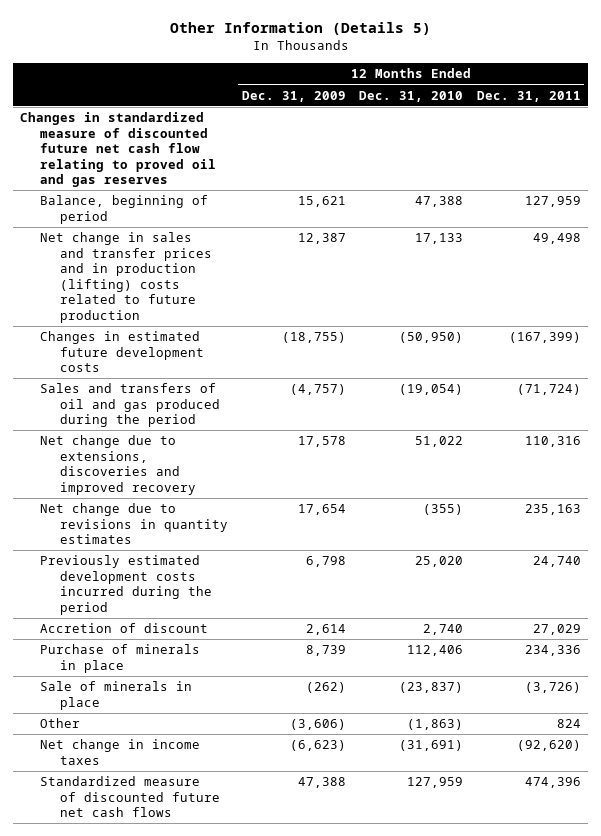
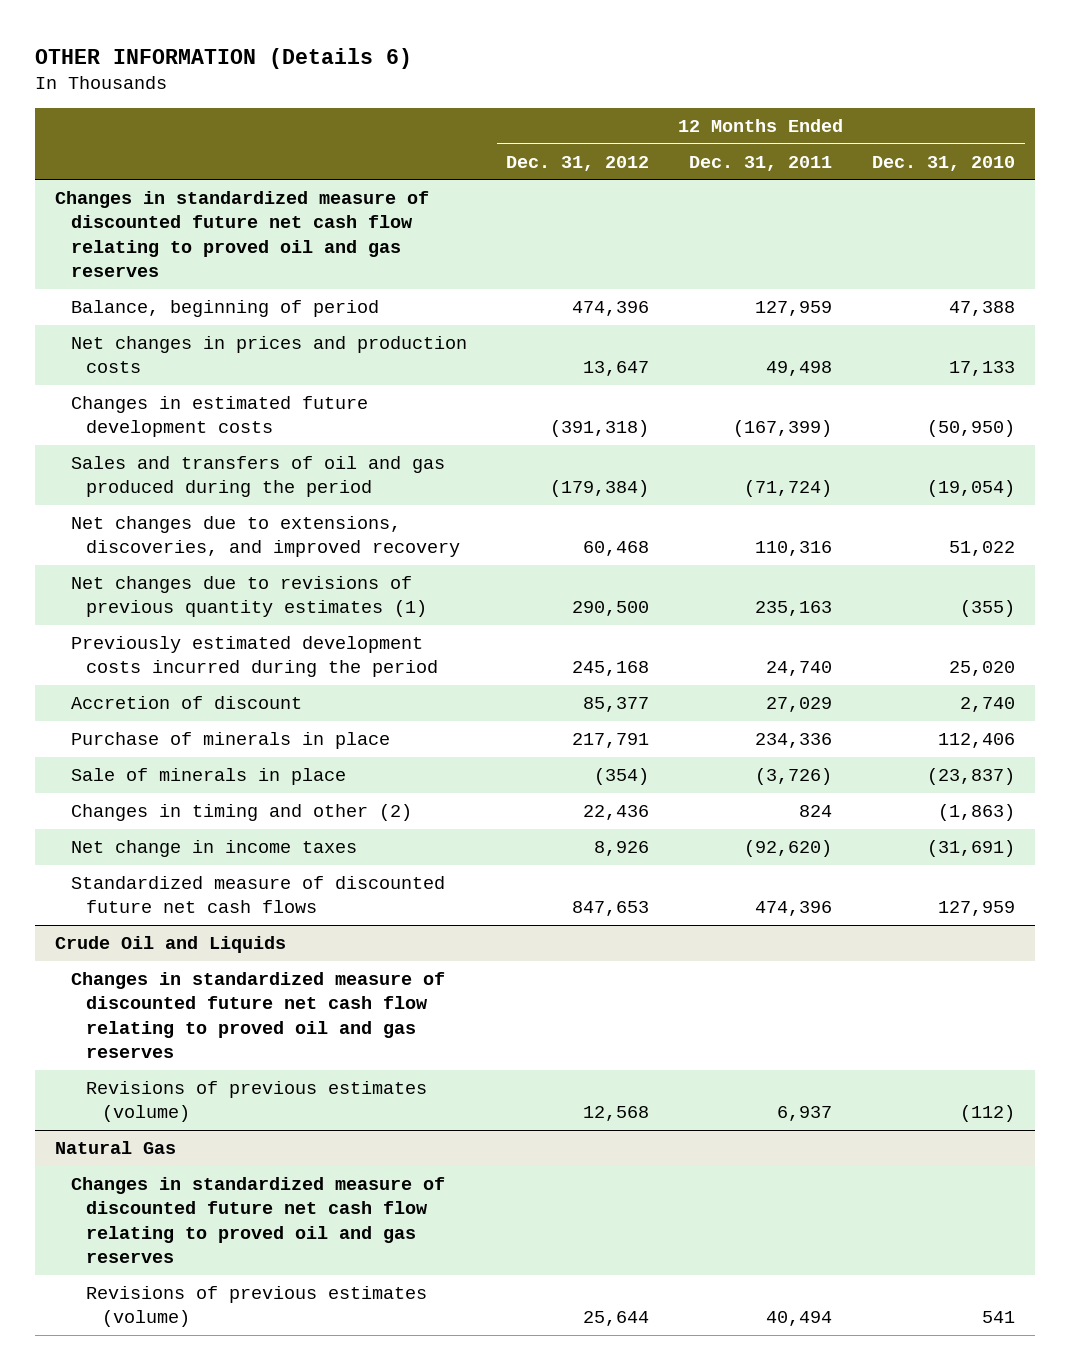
- Other Information (Details 5)
+ OTHER INFORMATION (Details 6)
- | 12 Months Ended Dec. 31, 2009 | 12 Months Ended Dec. 31, 2010 | 12 Months Ended Dec. 31, 2011
+ | 12 Months Ended Dec. 31, 2012 | 12 Months Ended Dec. 31, 2011 | 12 Months Ended Dec. 31, 2010
- Net change in sales and transfer prices and in production (lifting) costs related to future production | 12,387 | 17,133 | 49,498
+ Net changes in prices and production costs | 13,647 | 49,498 | 17,133
- Net change due to extensions, discoveries and improved recovery | 17,578 | 51,022 | 110,316
- Net change due to revisions in quantity estimates | 17,654 | (355) | 235,163
+ Net changes due to extensions, discoveries, and improved recovery | 60,468 | 110,316 | 51,022
+ Net changes due to revisions of previous quantity estimates (1) | 290,500 | 235,163 | (355)
- Other | (3,606) | (1,863) | 824
+ Changes in timing and other (2) | 22,436 | 824 | (1,863)
+ Crude Oil and Liquids
+ Changes in standardized measure of discounted future net cash flow relating to proved oil and gas reserves
+ Revisions of previous estimates (volume) | 12,568 | 6,937 | (112)
+ Natural Gas
+ Changes in standardized measure of discounted future net cash flow relating to proved oil and gas reserves
+ Revisions of previous estimates (volume) | 25,644 | 40,494 | 541

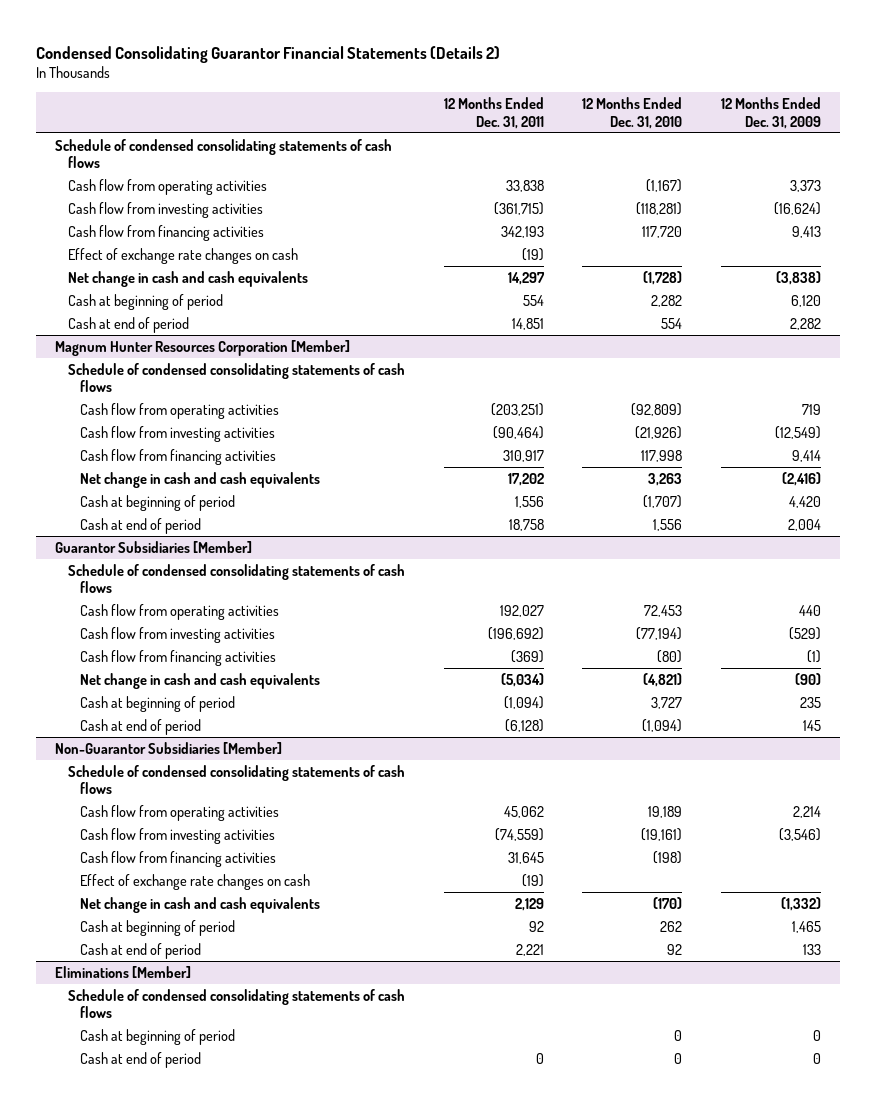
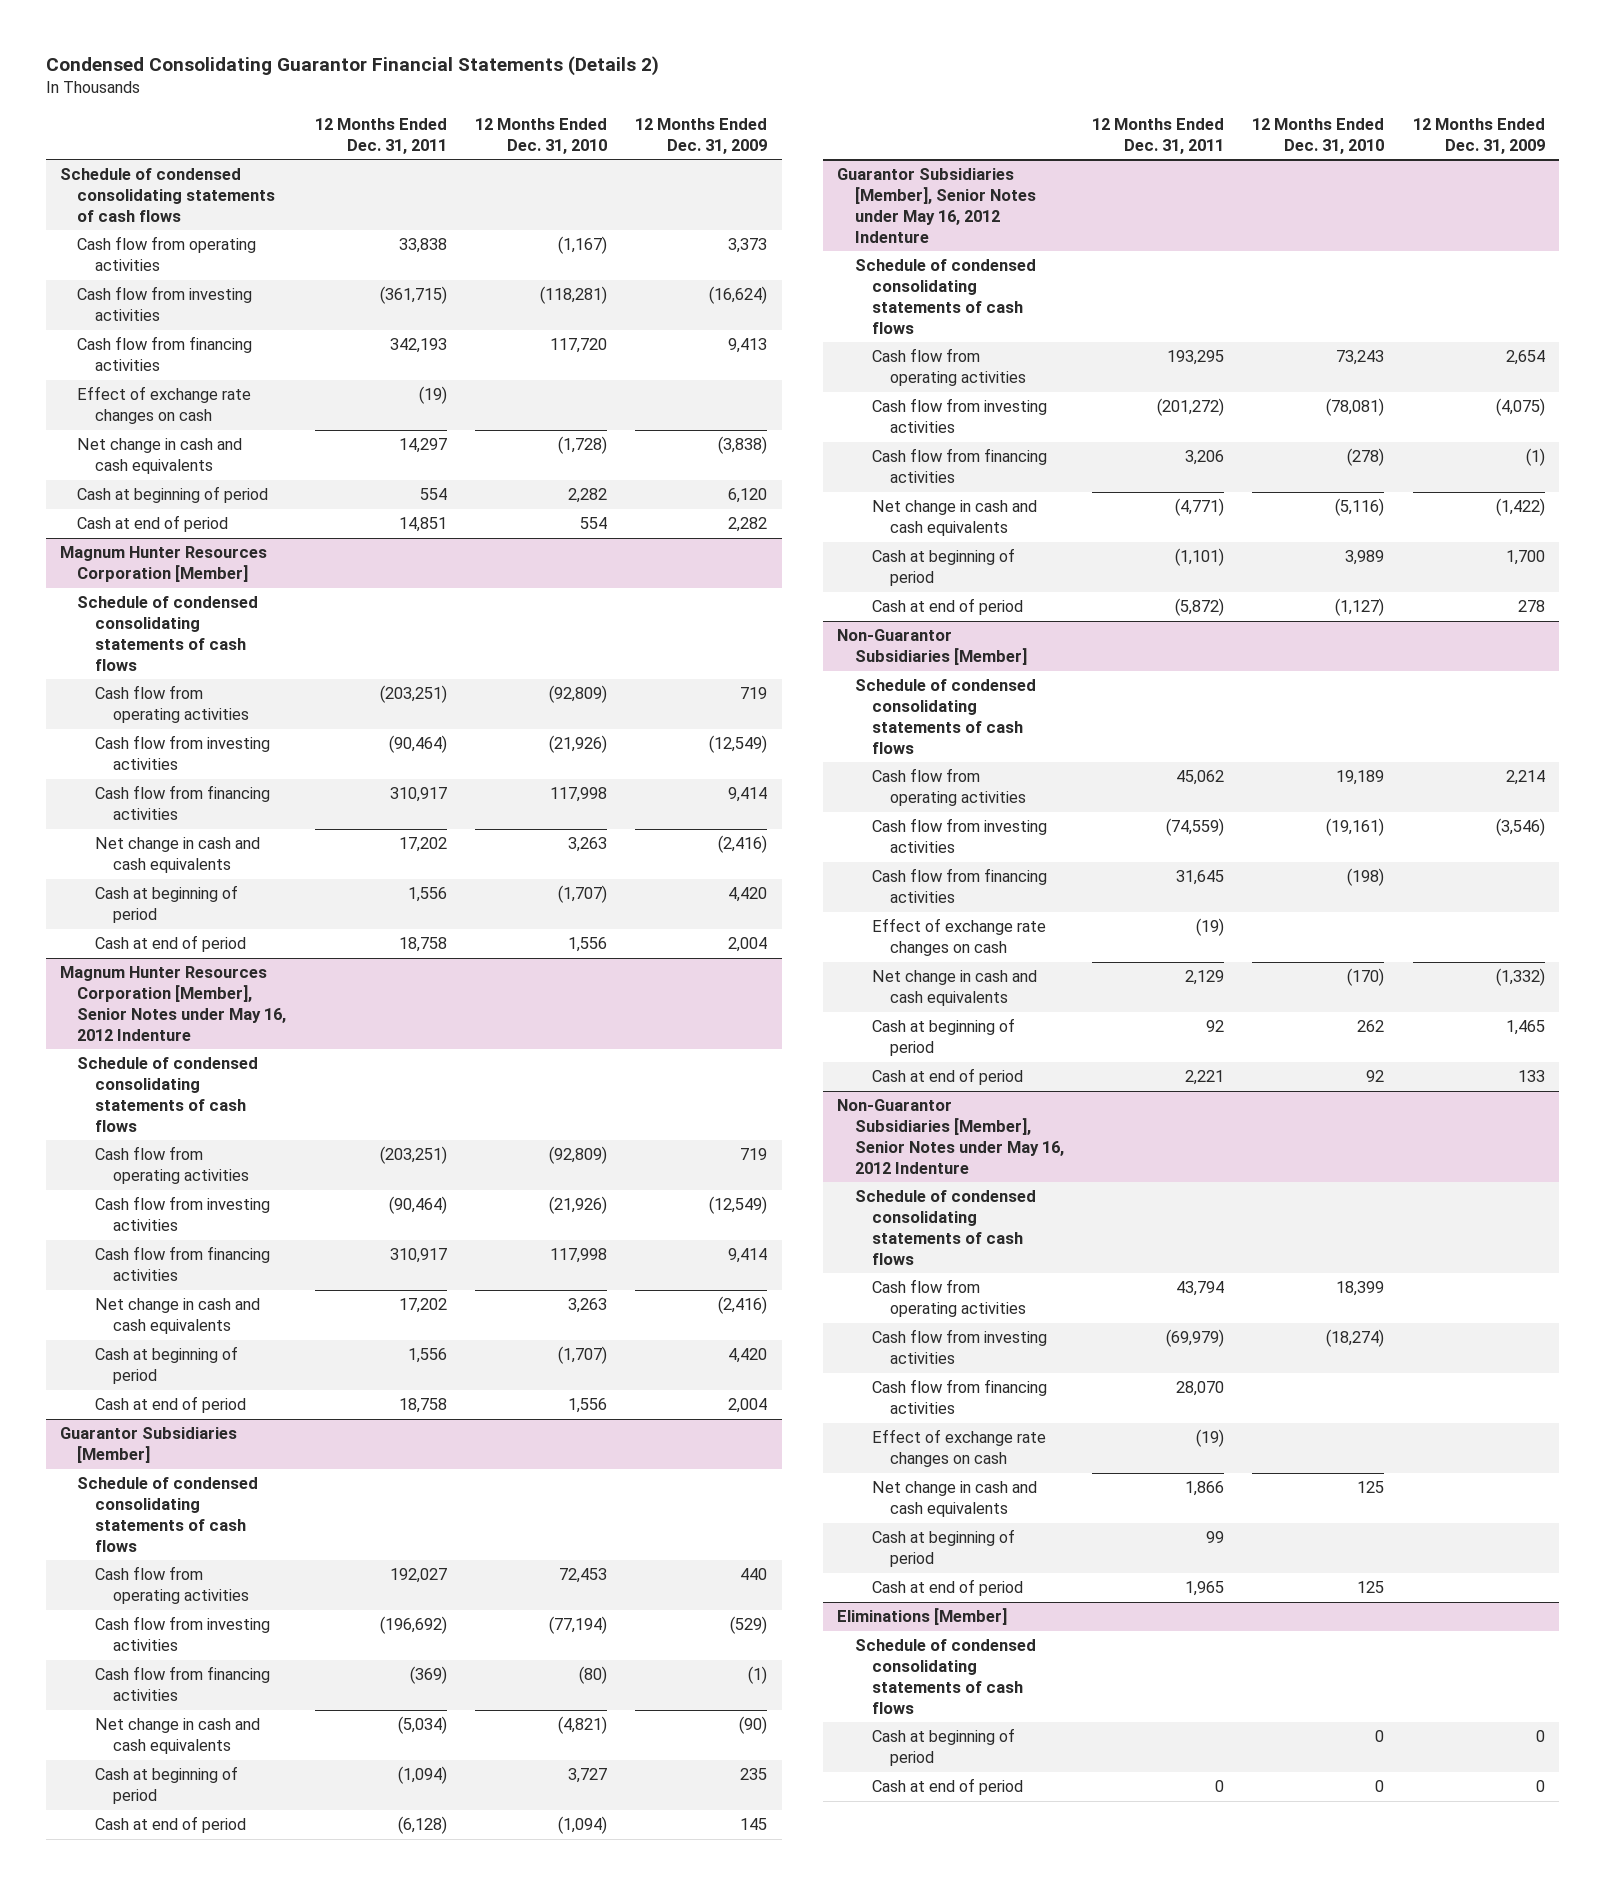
+ Magnum Hunter Resources Corporation [Member], Senior Notes under May 16, 2012 Indenture
+ Schedule of condensed consolidating statements of cash flows
+ Cash flow from operating activities | (203,251) | (92,809) | 719
+ Cash flow from investing activities | (90,464) | (21,926) | (12,549)
+ Cash flow from financing activities | 310,917 | 117,998 | 9,414
+ Net change in cash and cash equivalents | 17,202 | 3,263 | (2,416)
+ Cash at beginning of period | 1,556 | (1,707) | 4,420
+ Cash at end of period | 18,758 | 1,556 | 2,004
+ Guarantor Subsidiaries [Member], Senior Notes under May 16, 2012 Indenture
+ Schedule of condensed consolidating statements of cash flows
+ Cash flow from operating activities | 193,295 | 73,243 | 2,654
+ Cash flow from investing activities | (201,272) | (78,081) | (4,075)
+ Cash flow from financing activities | 3,206 | (278) | (1)
+ Net change in cash and cash equivalents | (4,771) | (5,116) | (1,422)
+ Cash at beginning of period | (1,101) | 3,989 | 1,700
+ Cash at end of period | (5,872) | (1,127) | 278
+ Non-Guarantor Subsidiaries [Member], Senior Notes under May 16, 2012 Indenture
+ Schedule of condensed consolidating statements of cash flows
+ Cash flow from operating activities | 43,794 | 18,399 |
+ Cash flow from investing activities | (69,979) | (18,274) |
+ Cash flow from financing activities | 28,070 | |
+ Effect of exchange rate changes on cash | (19) | |
+ Net change in cash and cash equivalents | 1,866 | 125 |
+ Cash at beginning of period | 99 | |
+ Cash at end of period | 1,965 | 125 |

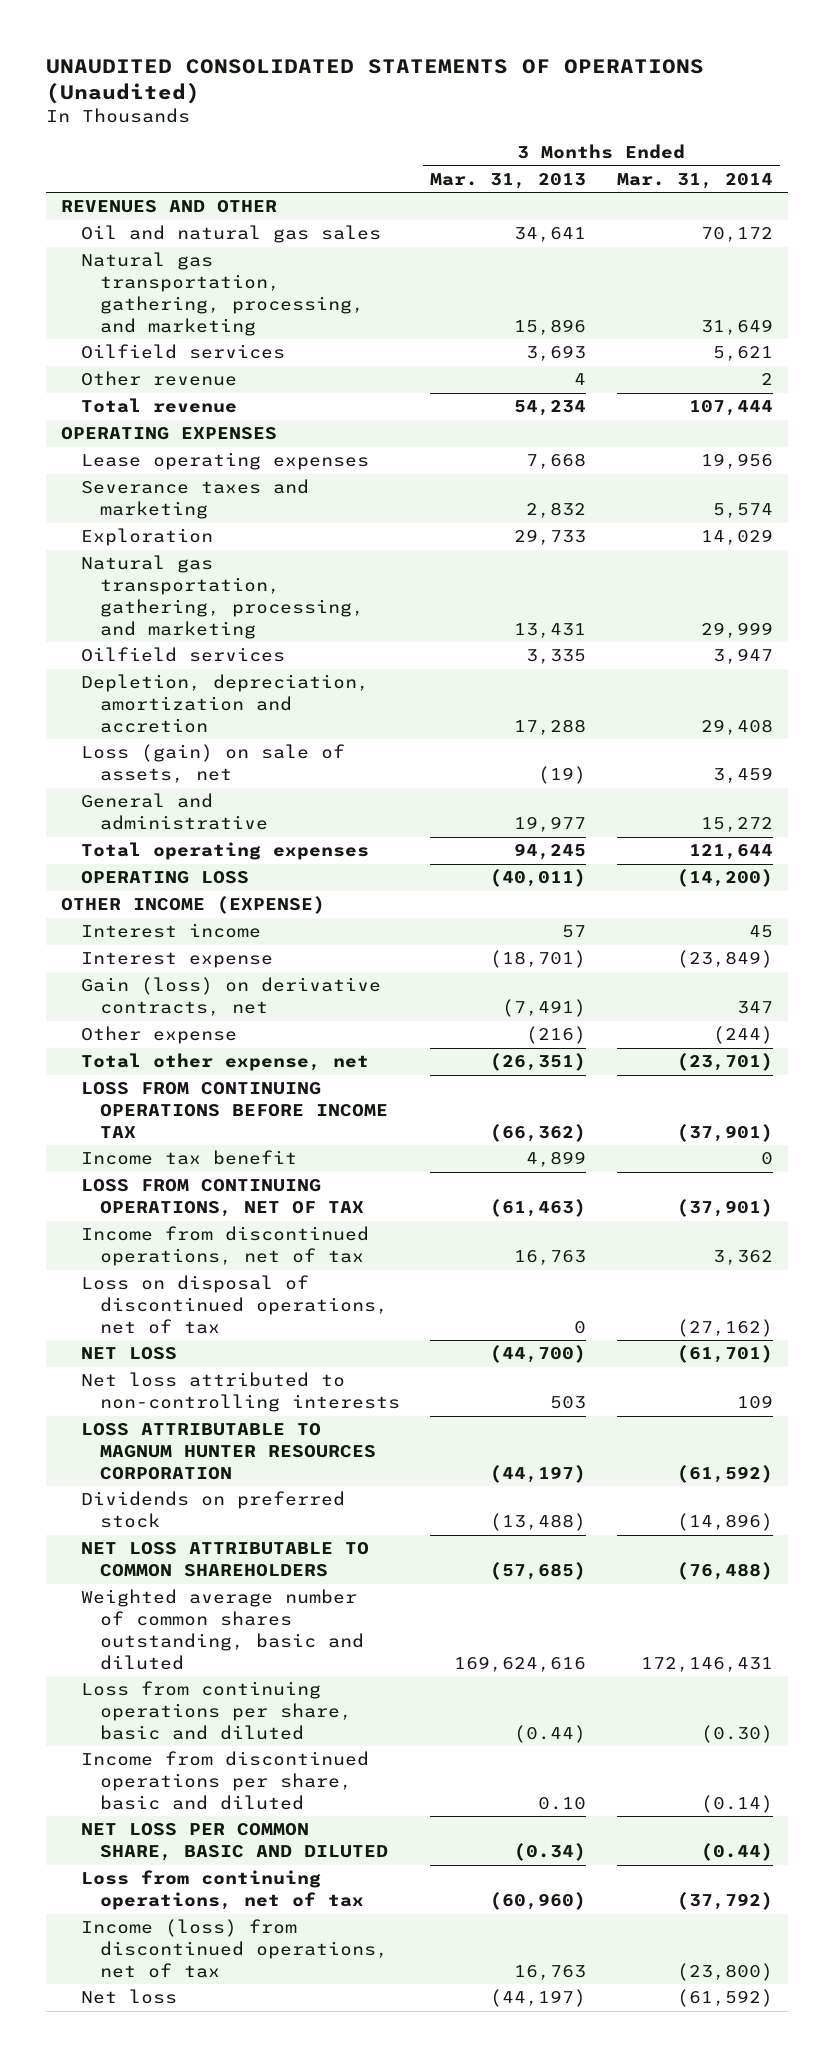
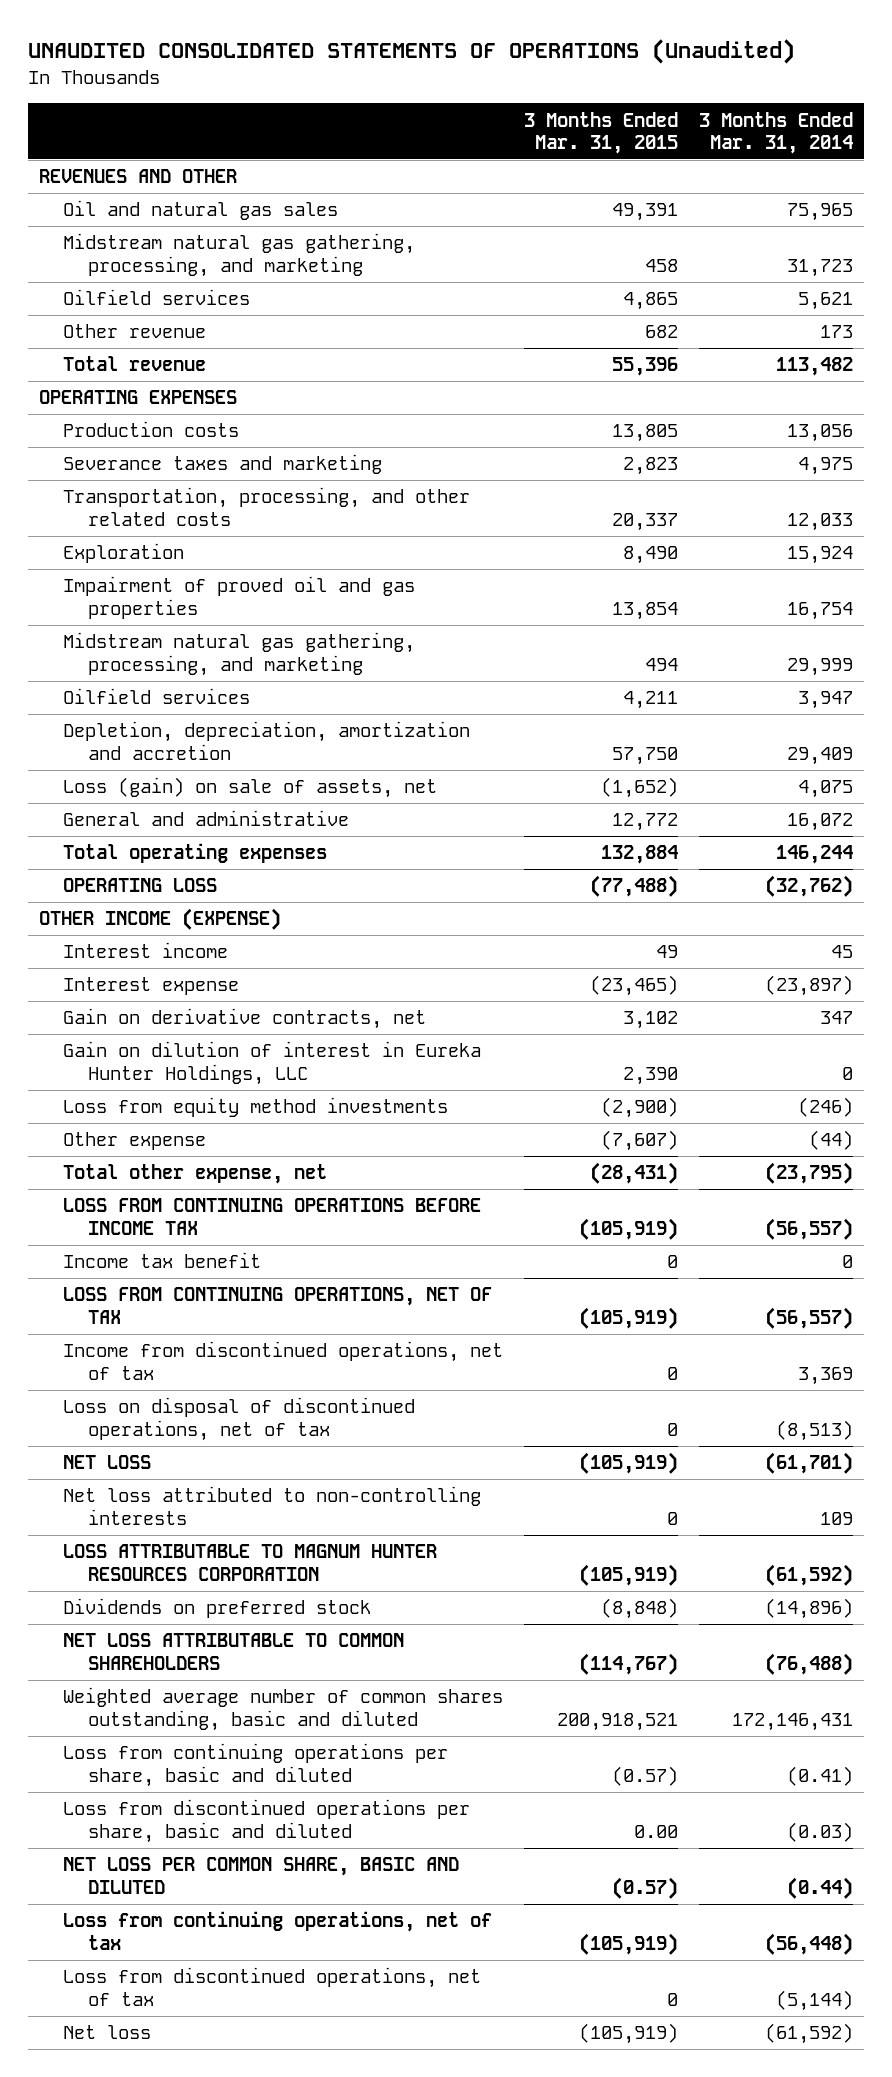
- | 3 Months Ended Mar. 31, 2013 | 3 Months Ended Mar. 31, 2014
+ | 3 Months Ended Mar. 31, 2015 | 3 Months Ended Mar. 31, 2014
- Oil and natural gas sales | 34,641 | 70,172
- Natural gas transportation, gathering, processing, and marketing | 15,896 | 31,649
+ Oil and natural gas sales | 49,391 | 75,965
+ Midstream natural gas gathering, processing, and marketing | 458 | 31,723
- Other revenue | 4 | 2
- Total revenue | 54,234 | 107,444
+ Other revenue | 682 | 173
+ Total revenue | 55,396 | 113,482
- Lease operating expenses | 7,668 | 19,956
- Severance taxes and marketing | 2,832 | 5,574
- Exploration | 29,733 | 14,029
- Natural gas transportation, gathering, processing, and marketing | 13,431 | 29,999
+ Production costs | 13,805 | 13,056
+ Severance taxes and marketing | 2,823 | 4,975
+ Transportation, processing, and other related costs | 20,337 | 12,033
+ Exploration | 8,490 | 15,924
+ Impairment of proved oil and gas properties | 13,854 | 16,754
+ Midstream natural gas gathering, processing, and marketing | 494 | 29,999
- Depletion, depreciation, amortization and accretion | 17,288 | 29,408
- Loss (gain) on sale of assets, net | (19) | 3,459
- General and administrative | 19,977 | 15,272
- Total operating expenses | 94,245 | 121,644
- OPERATING LOSS | (40,011) | (14,200)
+ Depletion, depreciation, amortization and accretion | 57,750 | 29,409
+ Loss (gain) on sale of assets, net | (1,652) | 4,075
+ General and administrative | 12,772 | 16,072
+ Total operating expenses | 132,884 | 146,244
+ OPERATING LOSS | (77,488) | (32,762)
- Interest expense | (18,701) | (23,849)
- Gain (loss) on derivative contracts, net | (7,491) | 347
- Other expense | (216) | (244)
- Total other expense, net | (26,351) | (23,701)
- LOSS FROM CONTINUING OPERATIONS BEFORE INCOME TAX | (66,362) | (37,901)
+ Interest expense | (23,465) | (23,897)
+ Gain on derivative contracts, net | 3,102 | 347
+ Gain on dilution of interest in Eureka Hunter Holdings, LLC | 2,390 | 0
+ Loss from equity method investments | (2,900) | (246)
+ Other expense | (7,607) | (44)
+ Total other expense, net | (28,431) | (23,795)
+ LOSS FROM CONTINUING OPERATIONS BEFORE INCOME TAX | (105,919) | (56,557)
- LOSS FROM CONTINUING OPERATIONS, NET OF TAX | (61,463) | (37,901)
- Income from discontinued operations, net of tax | 16,763 | 3,362
- Loss on disposal of discontinued operations, net of tax | 0 | (27,162)
+ LOSS FROM CONTINUING OPERATIONS, NET OF TAX | (105,919) | (56,557)
+ Income from discontinued operations, net of tax | 0 | 3,369
+ Loss on disposal of discontinued operations, net of tax | 0 | (8,513)
- Loss from continuing operations per share, basic and diluted | (0.44) | (0.30)
- Income from discontinued operations per share, basic and diluted | 0.10 | (0.14)
+ Loss from continuing operations per share, basic and diluted | (0.57) | (0.41)
+ Loss from discontinued operations per share, basic and diluted | 0.00 | (0.03)
- Loss from continuing operations, net of tax | (60,960) | (37,792)
- Income (loss) from discontinued operations, net of tax | 16,763 | (23,800)
+ Loss from continuing operations, net of tax | (105,919) | (56,448)
+ Loss from discontinued operations, net of tax | 0 | (5,144)

